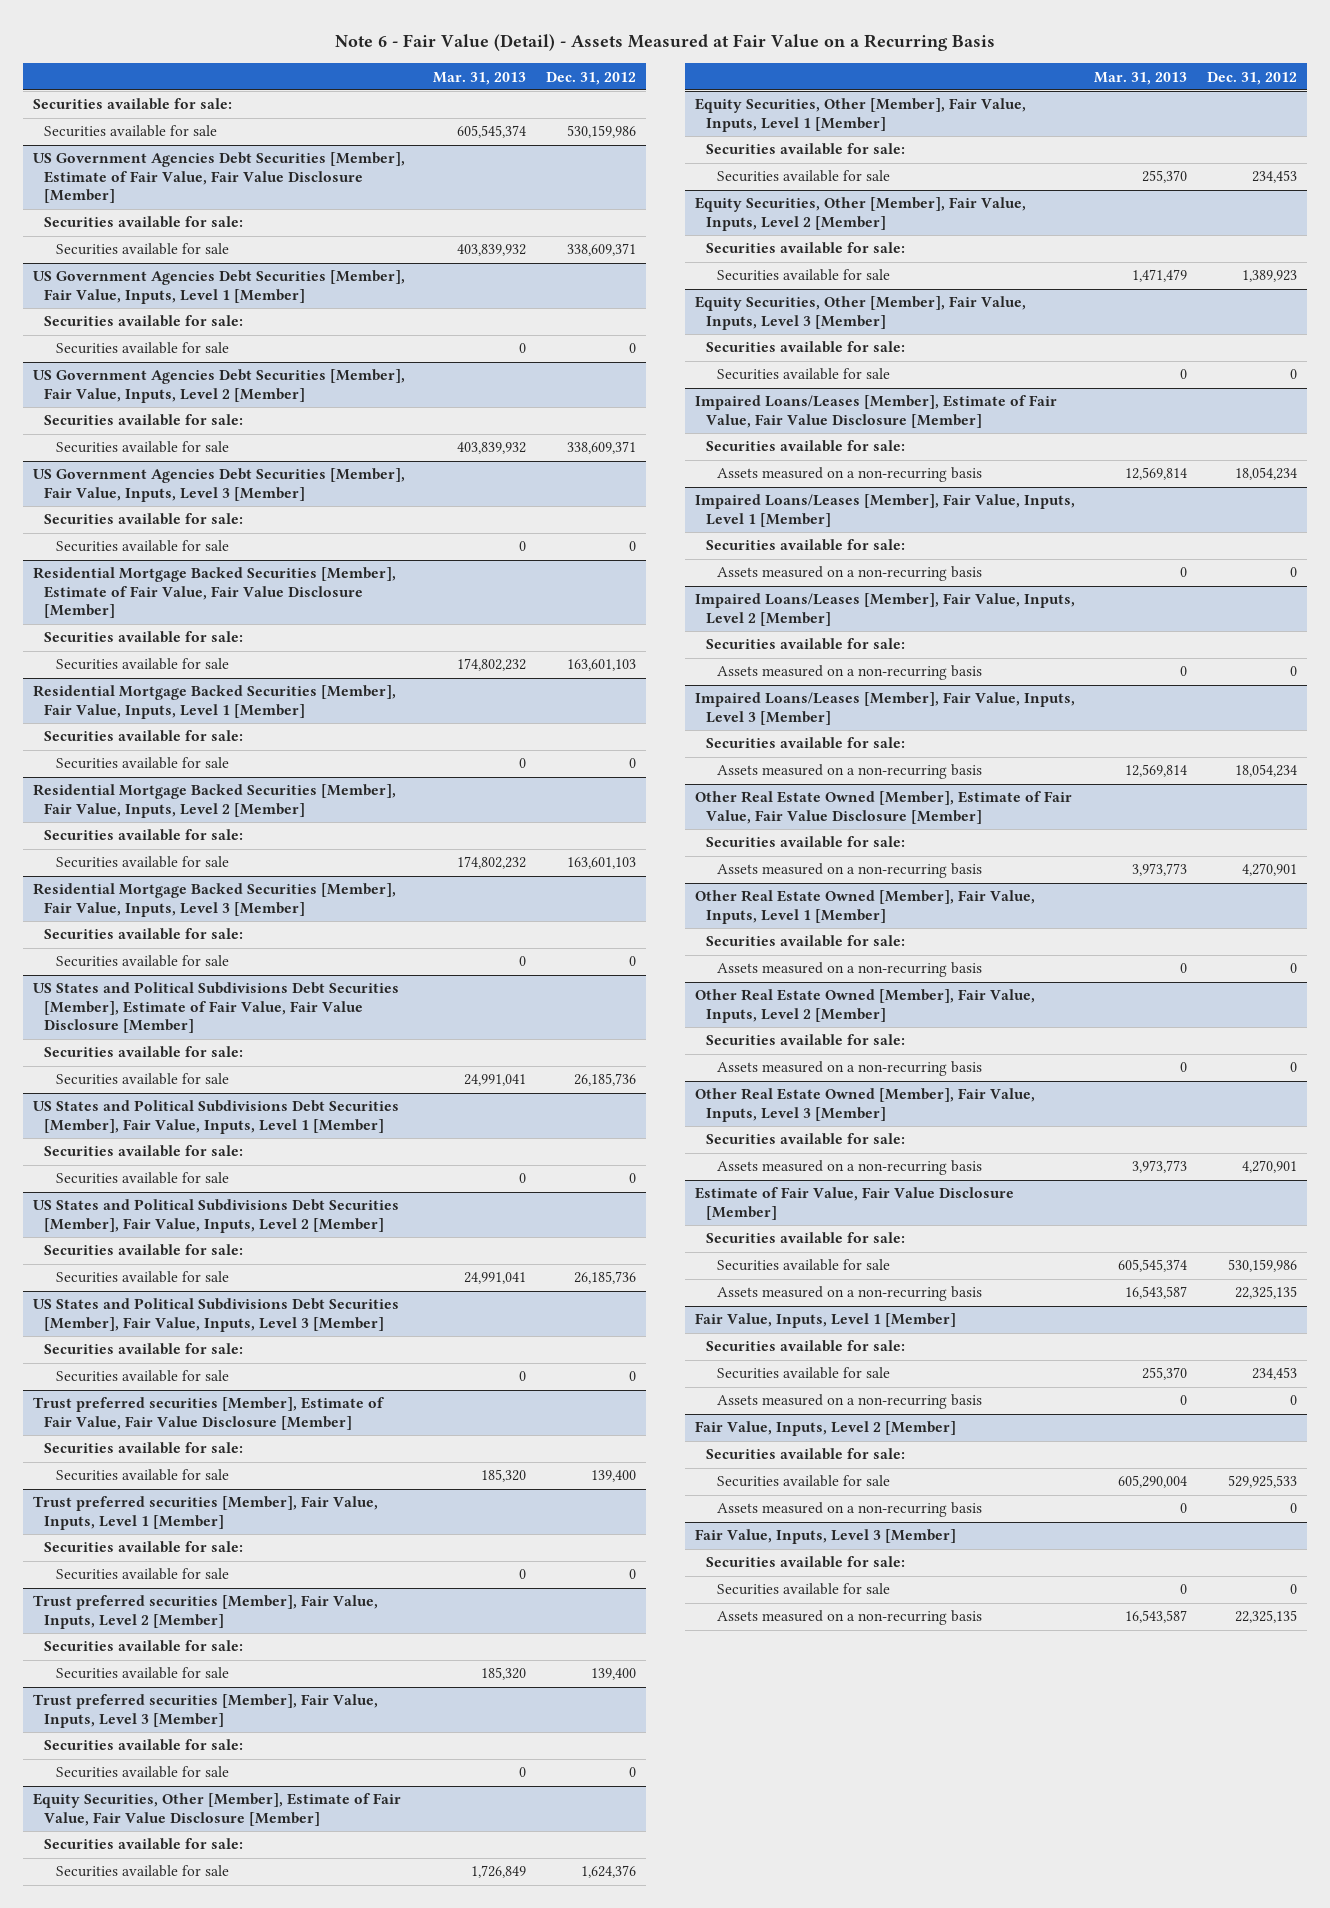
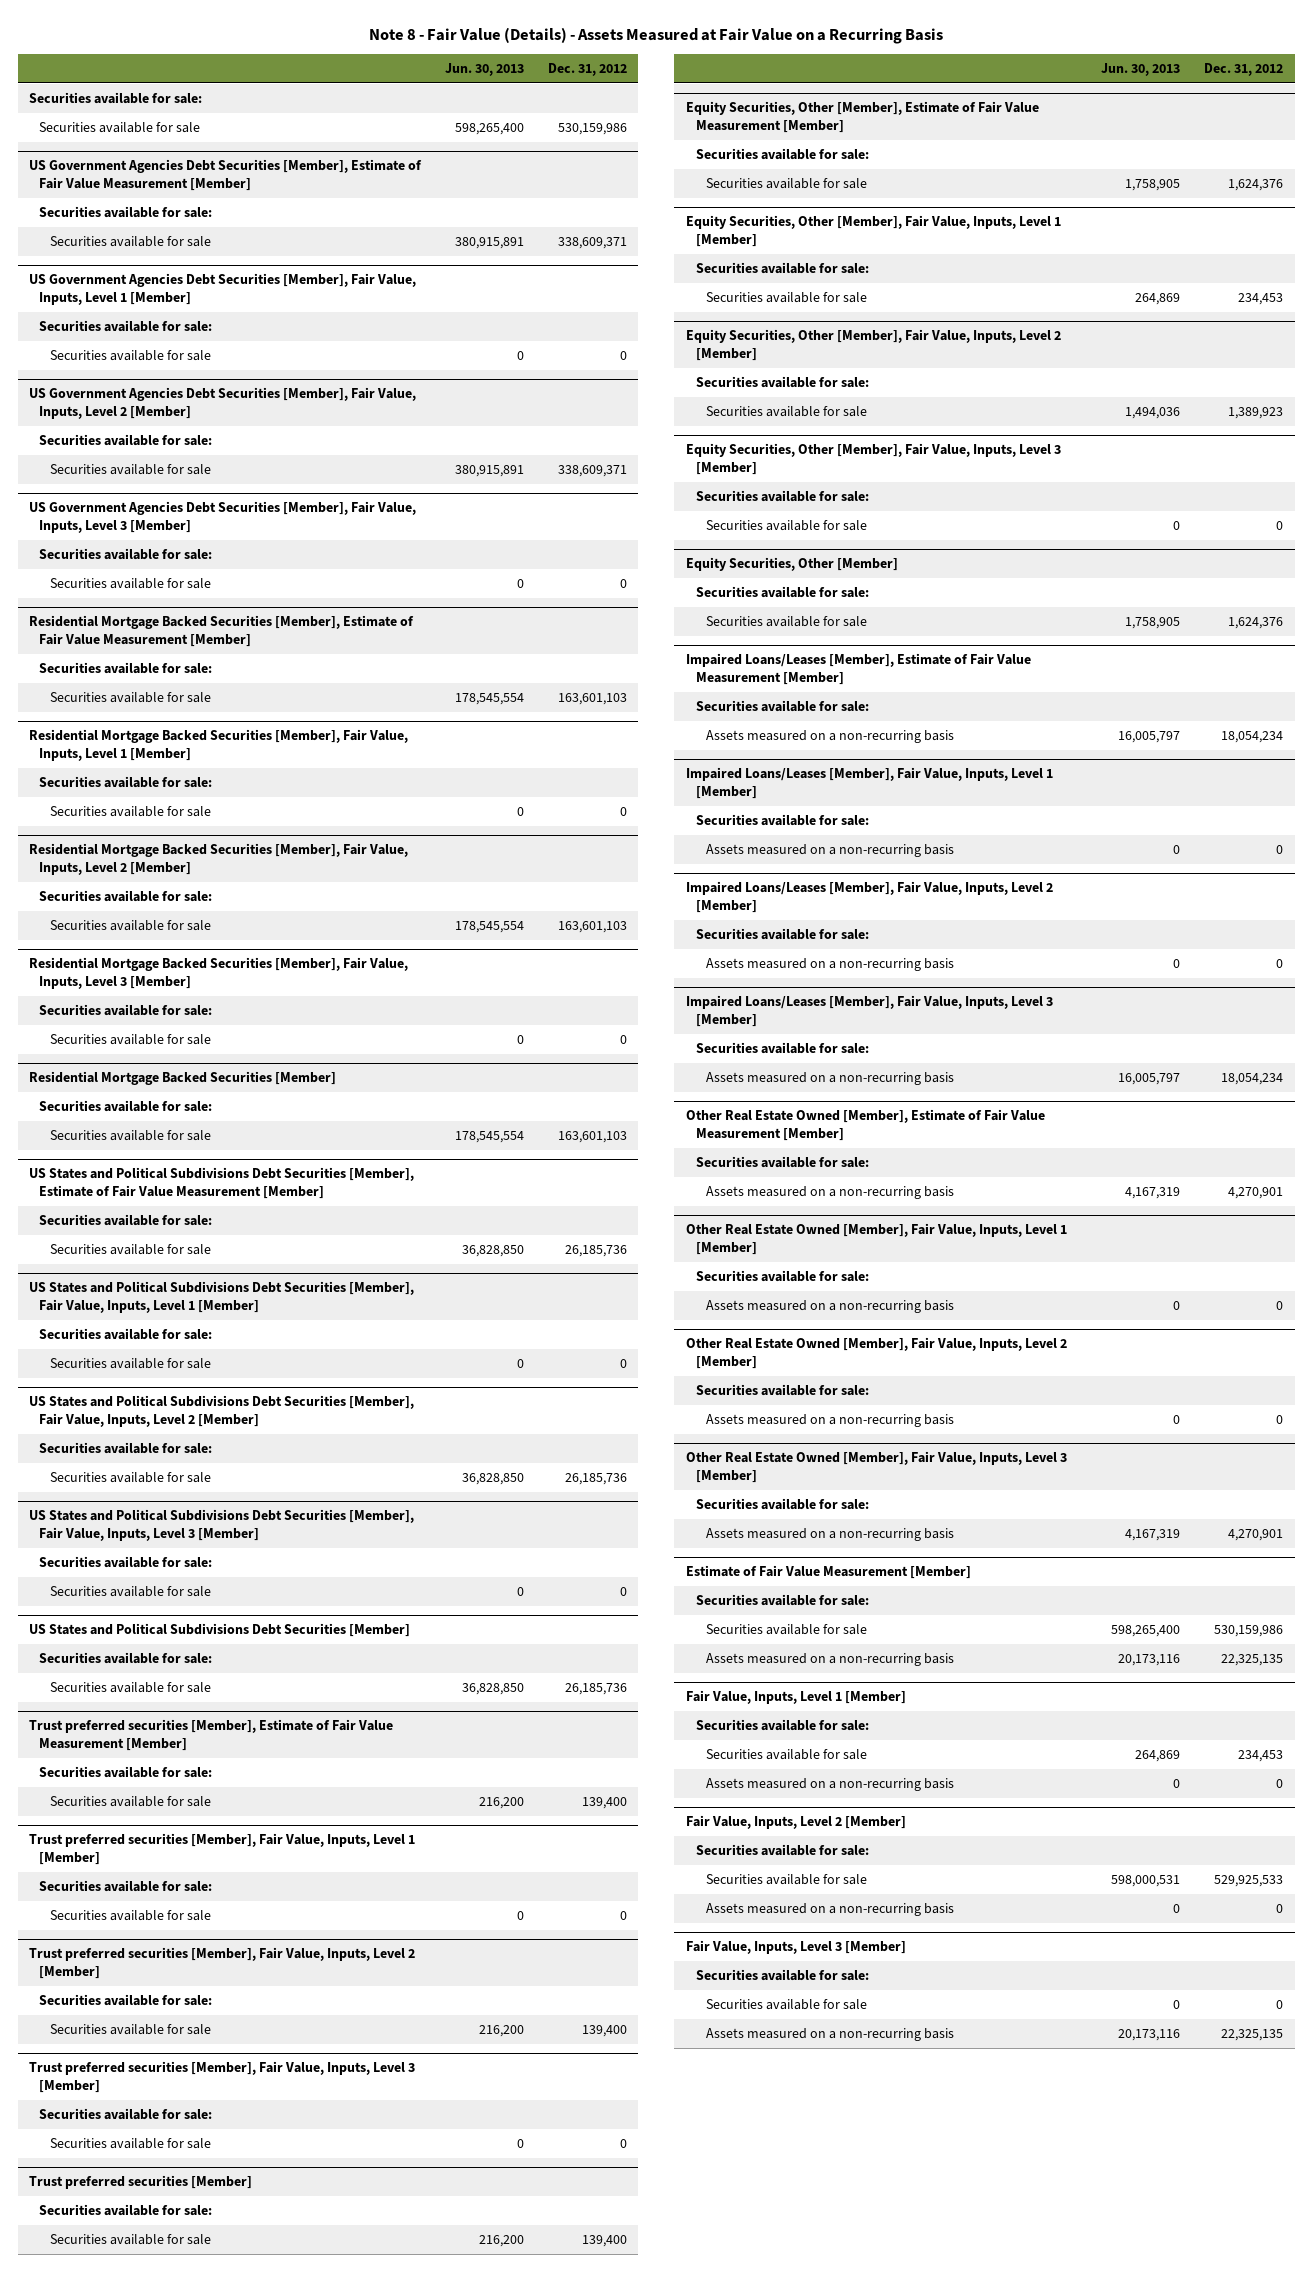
- Note 6 - Fair Value (Detail) - Assets Measured at Fair Value on a Recurring Basis
+ Note 8 - Fair Value (Details) - Assets Measured at Fair Value on a Recurring Basis
- | Mar. 31, 2013 | Dec. 31, 2012
+ | Jun. 30, 2013 | Dec. 31, 2012
- US Government Agencies Debt Securities [Member], Estimate of Fair Value, Fair Value Disclosure [Member]
+ US Government Agencies Debt Securities [Member], Estimate of Fair Value Measurement [Member]
- Residential Mortgage Backed Securities [Member], Estimate of Fair Value, Fair Value Disclosure [Member]
+ Residential Mortgage Backed Securities [Member], Estimate of Fair Value Measurement [Member]
- US States and Political Subdivisions Debt Securities [Member], Estimate of Fair Value, Fair Value Disclosure [Member]
+ Residential Mortgage Backed Securities [Member]
+ Securities available for sale | 178,545,554 | 163,601,103
+ US States and Political Subdivisions Debt Securities [Member], Estimate of Fair Value Measurement [Member]
+ Securities available for sale:
- Trust preferred securities [Member], Estimate of Fair Value, Fair Value Disclosure [Member]
+ US States and Political Subdivisions Debt Securities [Member]
+ Securities available for sale | 36,828,850 | 26,185,736
+ Trust preferred securities [Member], Estimate of Fair Value Measurement [Member]
+ Securities available for sale:
- Equity Securities, Other [Member], Estimate of Fair Value, Fair Value Disclosure [Member]
+ Trust preferred securities [Member]
+ Securities available for sale | 216,200 | 139,400
+ Equity Securities, Other [Member], Estimate of Fair Value Measurement [Member]
+ Securities available for sale:
- Impaired Loans/Leases [Member], Estimate of Fair Value, Fair Value Disclosure [Member]
+ Equity Securities, Other [Member]
+ Securities available for sale | 1,758,905 | 1,624,376
+ Impaired Loans/Leases [Member], Estimate of Fair Value Measurement [Member]
+ Securities available for sale:
- Other Real Estate Owned [Member], Estimate of Fair Value, Fair Value Disclosure [Member]
+ Other Real Estate Owned [Member], Estimate of Fair Value Measurement [Member]
- Estimate of Fair Value, Fair Value Disclosure [Member]
+ Estimate of Fair Value Measurement [Member]

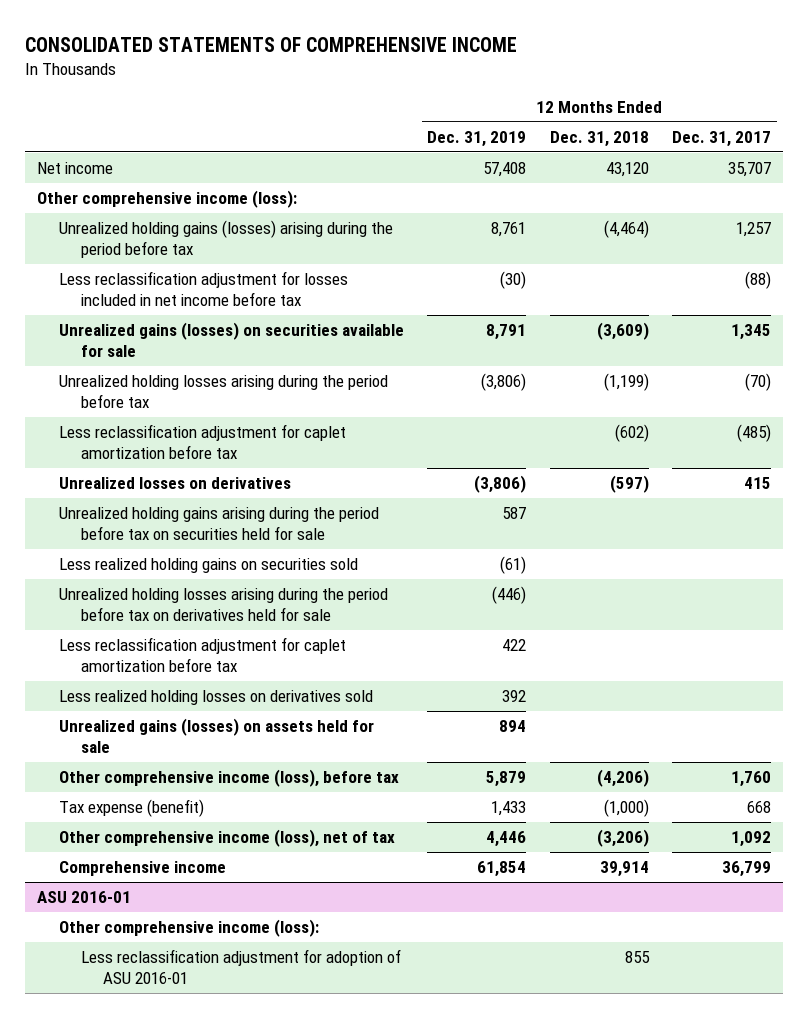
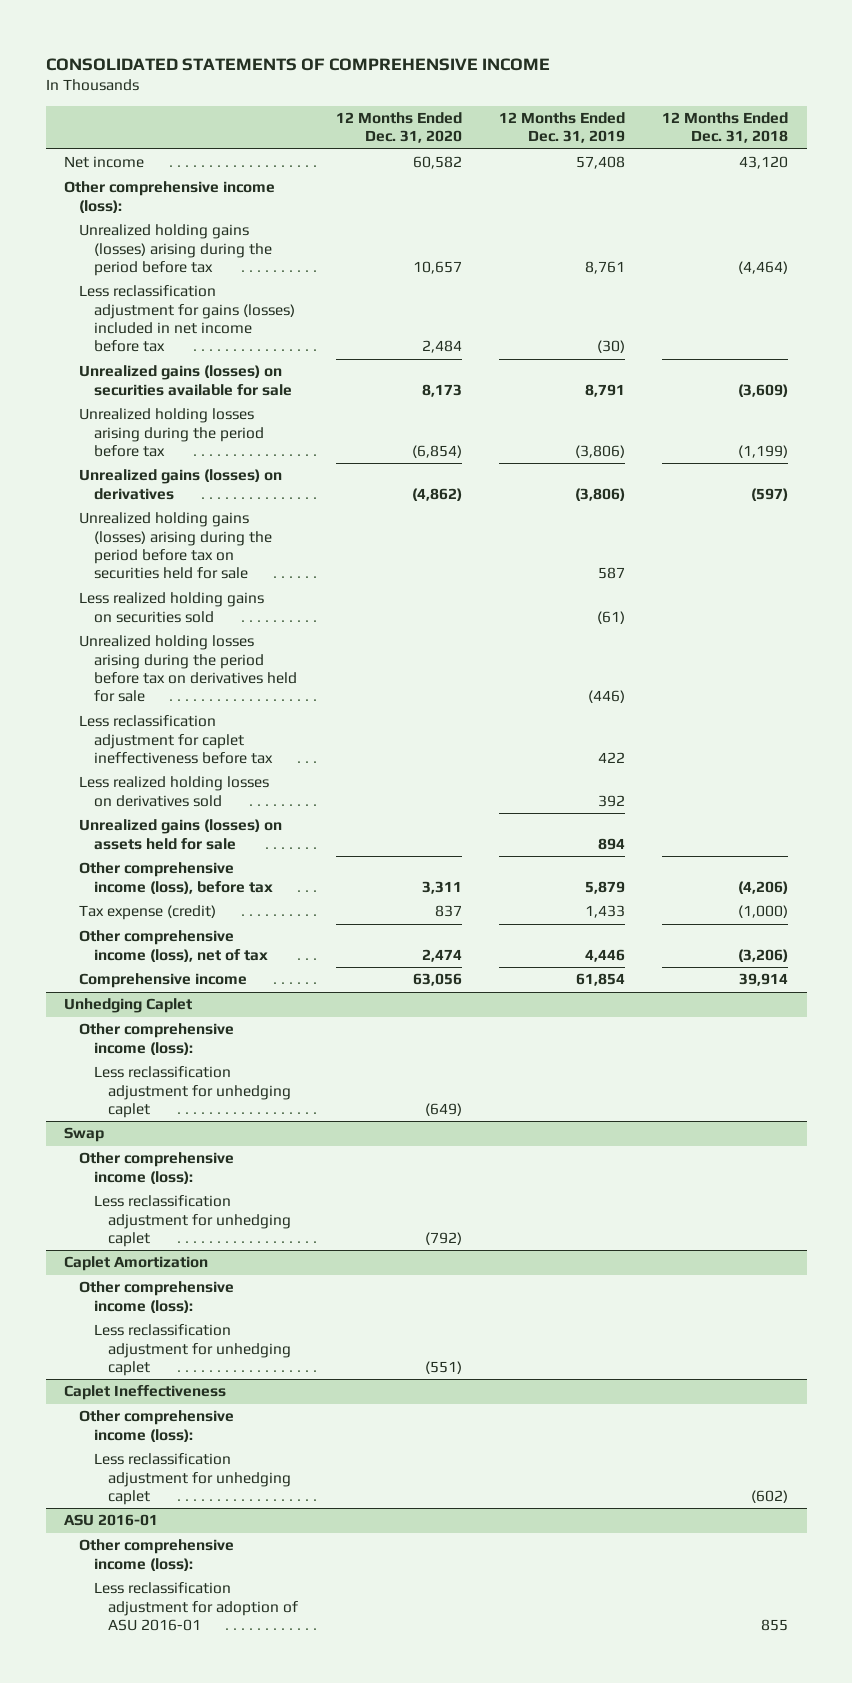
- | 12 Months Ended Dec. 31, 2019 | 12 Months Ended Dec. 31, 2018 | 12 Months Ended Dec. 31, 2017
+ | 12 Months Ended Dec. 31, 2020 | 12 Months Ended Dec. 31, 2019 | 12 Months Ended Dec. 31, 2018
- Less reclassification adjustment for losses included in net income before tax | (30) | | (88)
+ Less reclassification adjustment for gains (losses) included in net income before tax | 2,484 | (30) |
- Less reclassification adjustment for caplet amortization before tax | | (602) | (485)
- Unrealized losses on derivatives | (3,806) | (597) | 415
- Unrealized holding gains arising during the period before tax on securities held for sale | 587 | |
+ Unrealized gains (losses) on derivatives | (4,862) | (3,806) | (597)
+ Unrealized holding gains (losses) arising during the period before tax on securities held for sale | | 587 |
- Less reclassification adjustment for caplet amortization before tax | 422 | |
+ Less reclassification adjustment for caplet ineffectiveness before tax | | 422 |
- Tax expense (benefit) | 1,433 | (1,000) | 668
+ Tax expense (credit) | 837 | 1,433 | (1,000)
+ Unhedging Caplet
+ Other comprehensive income (loss):
+ Less reclassification adjustment for unhedging caplet | (649) | |
+ Swap
+ Other comprehensive income (loss):
+ Less reclassification adjustment for unhedging caplet | (792) | |
+ Caplet Amortization
+ Other comprehensive income (loss):
+ Less reclassification adjustment for unhedging caplet | (551) | |
+ Caplet Ineffectiveness
+ Other comprehensive income (loss):
+ Less reclassification adjustment for unhedging caplet | | | (602)

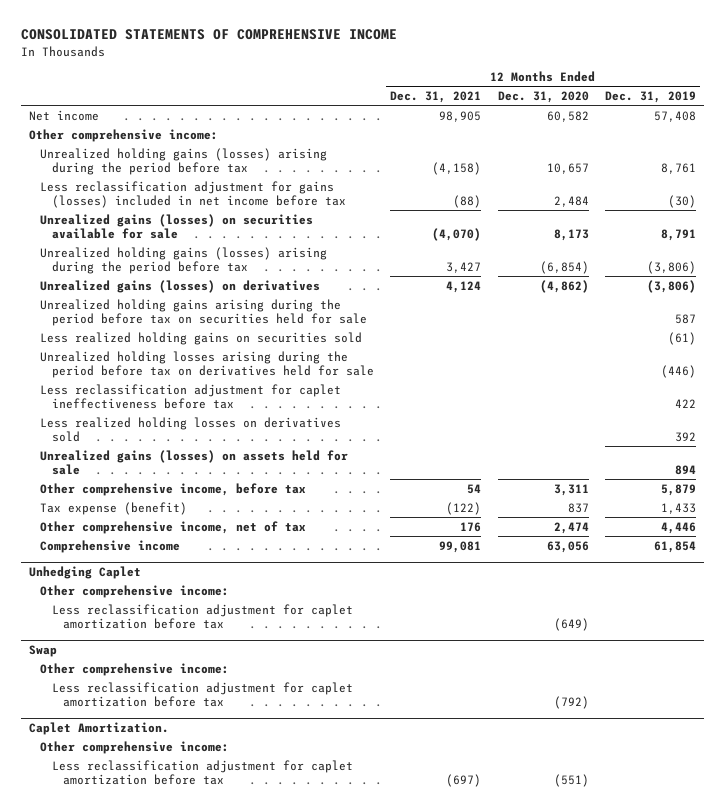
- | 12 Months Ended Dec. 31, 2020 | 12 Months Ended Dec. 31, 2019 | 12 Months Ended Dec. 31, 2018
+ | 12 Months Ended Dec. 31, 2021 | 12 Months Ended Dec. 31, 2020 | 12 Months Ended Dec. 31, 2019
- Other comprehensive income (loss):
+ Other comprehensive income:
- Unrealized holding losses arising during the period before tax | (6,854) | (3,806) | (1,199)
+ Unrealized holding gains (losses) arising during the period before tax | 3,427 | (6,854) | (3,806)
- Unrealized holding gains (losses) arising during the period before tax on securities held for sale | | 587 |
+ Unrealized holding gains arising during the period before tax on securities held for sale | | | 587
- Other comprehensive income (loss), before tax | 3,311 | 5,879 | (4,206)
- Tax expense (credit) | 837 | 1,433 | (1,000)
- Other comprehensive income (loss), net of tax | 2,474 | 4,446 | (3,206)
+ Other comprehensive income, before tax | 54 | 3,311 | 5,879
+ Tax expense (benefit) | (122) | 837 | 1,433
+ Other comprehensive income, net of tax | 176 | 2,474 | 4,446
@ Unhedging Caplet
- Other comprehensive income (loss):
- Less reclassification adjustment for unhedging caplet | (649) | |
+ Other comprehensive income:
+ Less reclassification adjustment for caplet amortization before tax | | (649) |
@ Swap
- Other comprehensive income (loss):
- Less reclassification adjustment for unhedging caplet | (792) | |
- Caplet Amortization
- Other comprehensive income (loss):
- Less reclassification adjustment for unhedging caplet | (551) | |
- Caplet Ineffectiveness
- Other comprehensive income (loss):
- Less reclassification adjustment for unhedging caplet | | | (602)
- ASU 2016-01
- Other comprehensive income (loss):
- Less reclassification adjustment for adoption of ASU 2016-01 | | | 855
@ Swap
+ Other comprehensive income:
+ Less reclassification adjustment for caplet amortization before tax | | (792) |
+ Caplet Amortization.
+ Other comprehensive income:
+ Less reclassification adjustment for caplet amortization before tax | (697) | (551) |

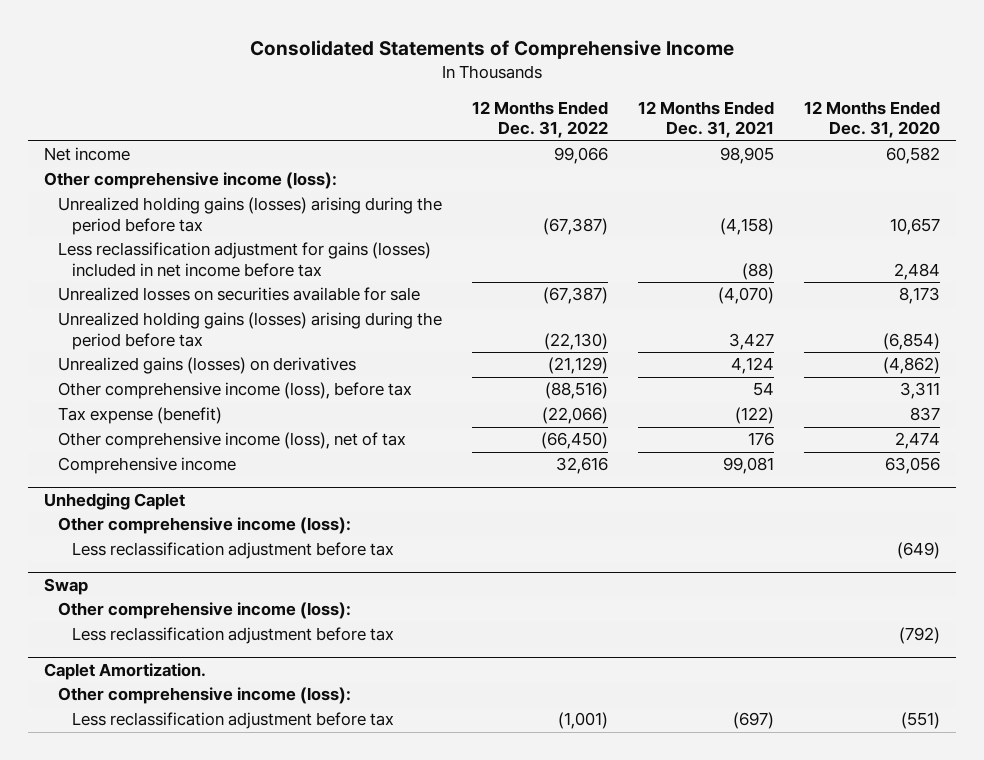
- CONSOLIDATED STATEMENTS OF COMPREHENSIVE INCOME
+ Consolidated Statements of Comprehensive Income
- | 12 Months Ended Dec. 31, 2021 | 12 Months Ended Dec. 31, 2020 | 12 Months Ended Dec. 31, 2019
+ | 12 Months Ended Dec. 31, 2022 | 12 Months Ended Dec. 31, 2021 | 12 Months Ended Dec. 31, 2020
- Other comprehensive income:
+ Other comprehensive income (loss):
- Unrealized gains (losses) on securities available for sale | (4,070) | 8,173 | 8,791
+ Unrealized losses on securities available for sale | (67,387) | (4,070) | 8,173
- Unrealized holding gains arising during the period before tax on securities held for sale | | | 587
- Less realized holding gains on securities sold | | | (61)
- Unrealized holding losses arising during the period before tax on derivatives held for sale | | | (446)
- Less reclassification adjustment for caplet ineffectiveness before tax | | | 422
- Less realized holding losses on derivatives sold | | | 392
- Unrealized gains (losses) on assets held for sale | | | 894
- Other comprehensive income, before tax | 54 | 3,311 | 5,879
+ Other comprehensive income (loss), before tax | (88,516) | 54 | 3,311
- Other comprehensive income, net of tax | 176 | 2,474 | 4,446
+ Other comprehensive income (loss), net of tax | (66,450) | 176 | 2,474
@ Unhedging Caplet
- Other comprehensive income:
- Less reclassification adjustment for caplet amortization before tax | | (649) |
+ Other comprehensive income (loss):
+ Less reclassification adjustment before tax | | | (649)
@ Swap
- Other comprehensive income:
- Less reclassification adjustment for caplet amortization before tax | | (792) |
+ Other comprehensive income (loss):
+ Less reclassification adjustment before tax | | | (792)
@ Caplet Amortization.
- Other comprehensive income:
- Less reclassification adjustment for caplet amortization before tax | (697) | (551) |
+ Other comprehensive income (loss):
+ Less reclassification adjustment before tax | (1,001) | (697) | (551)

